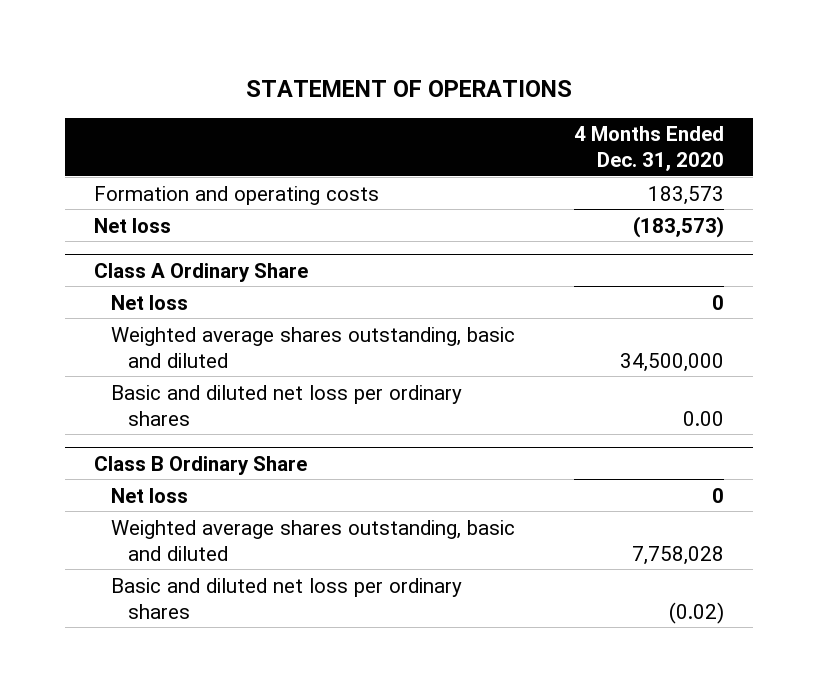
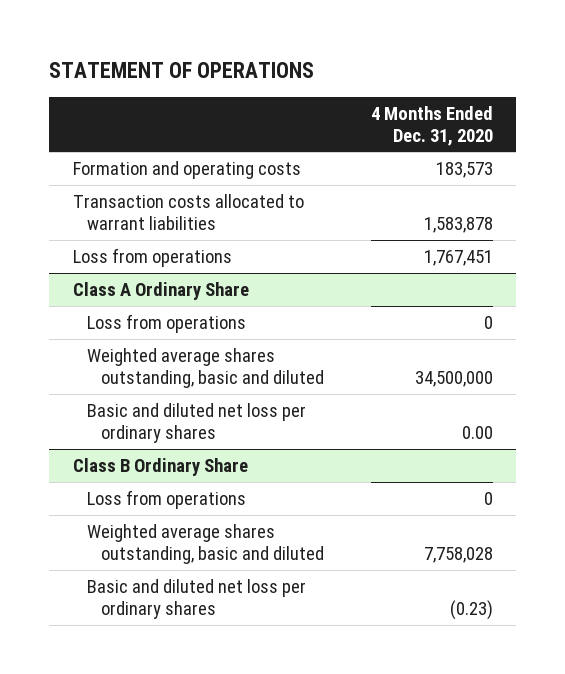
- Net loss | (183,573)
+ Transaction costs allocated to warrant liabilities | 1,583,878
+ Loss from operations | 1,767,451
@ Class A Ordinary Share
- Net loss | 0
+ Loss from operations | 0
@ Class B Ordinary Share
- Net loss | 0
+ Loss from operations | 0
- Basic and diluted net loss per ordinary shares | (0.02)
+ Basic and diluted net loss per ordinary shares | (0.23)

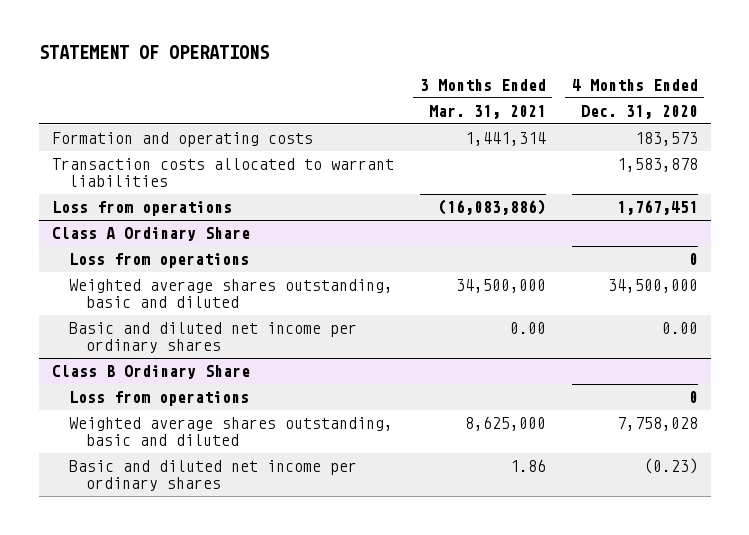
- | 4 Months Ended Dec. 31, 2020
+ | 3 Months Ended Mar. 31, 2021 | 4 Months Ended Dec. 31, 2020
@ Class A Ordinary Share
- Basic and diluted net loss per ordinary shares | 0.00
+ Basic and diluted net income per ordinary shares | 0.00 | 0.00
@ Class B Ordinary Share
- Basic and diluted net loss per ordinary shares | (0.23)
+ Basic and diluted net income per ordinary shares | 1.86 | (0.23)

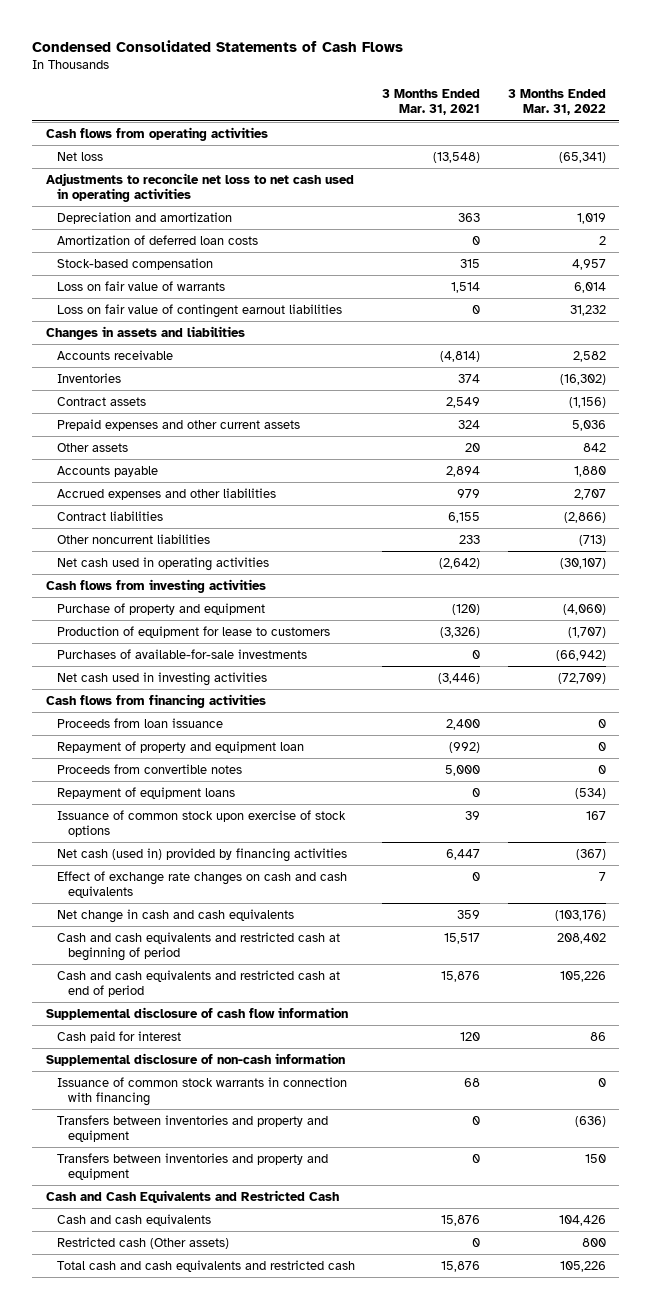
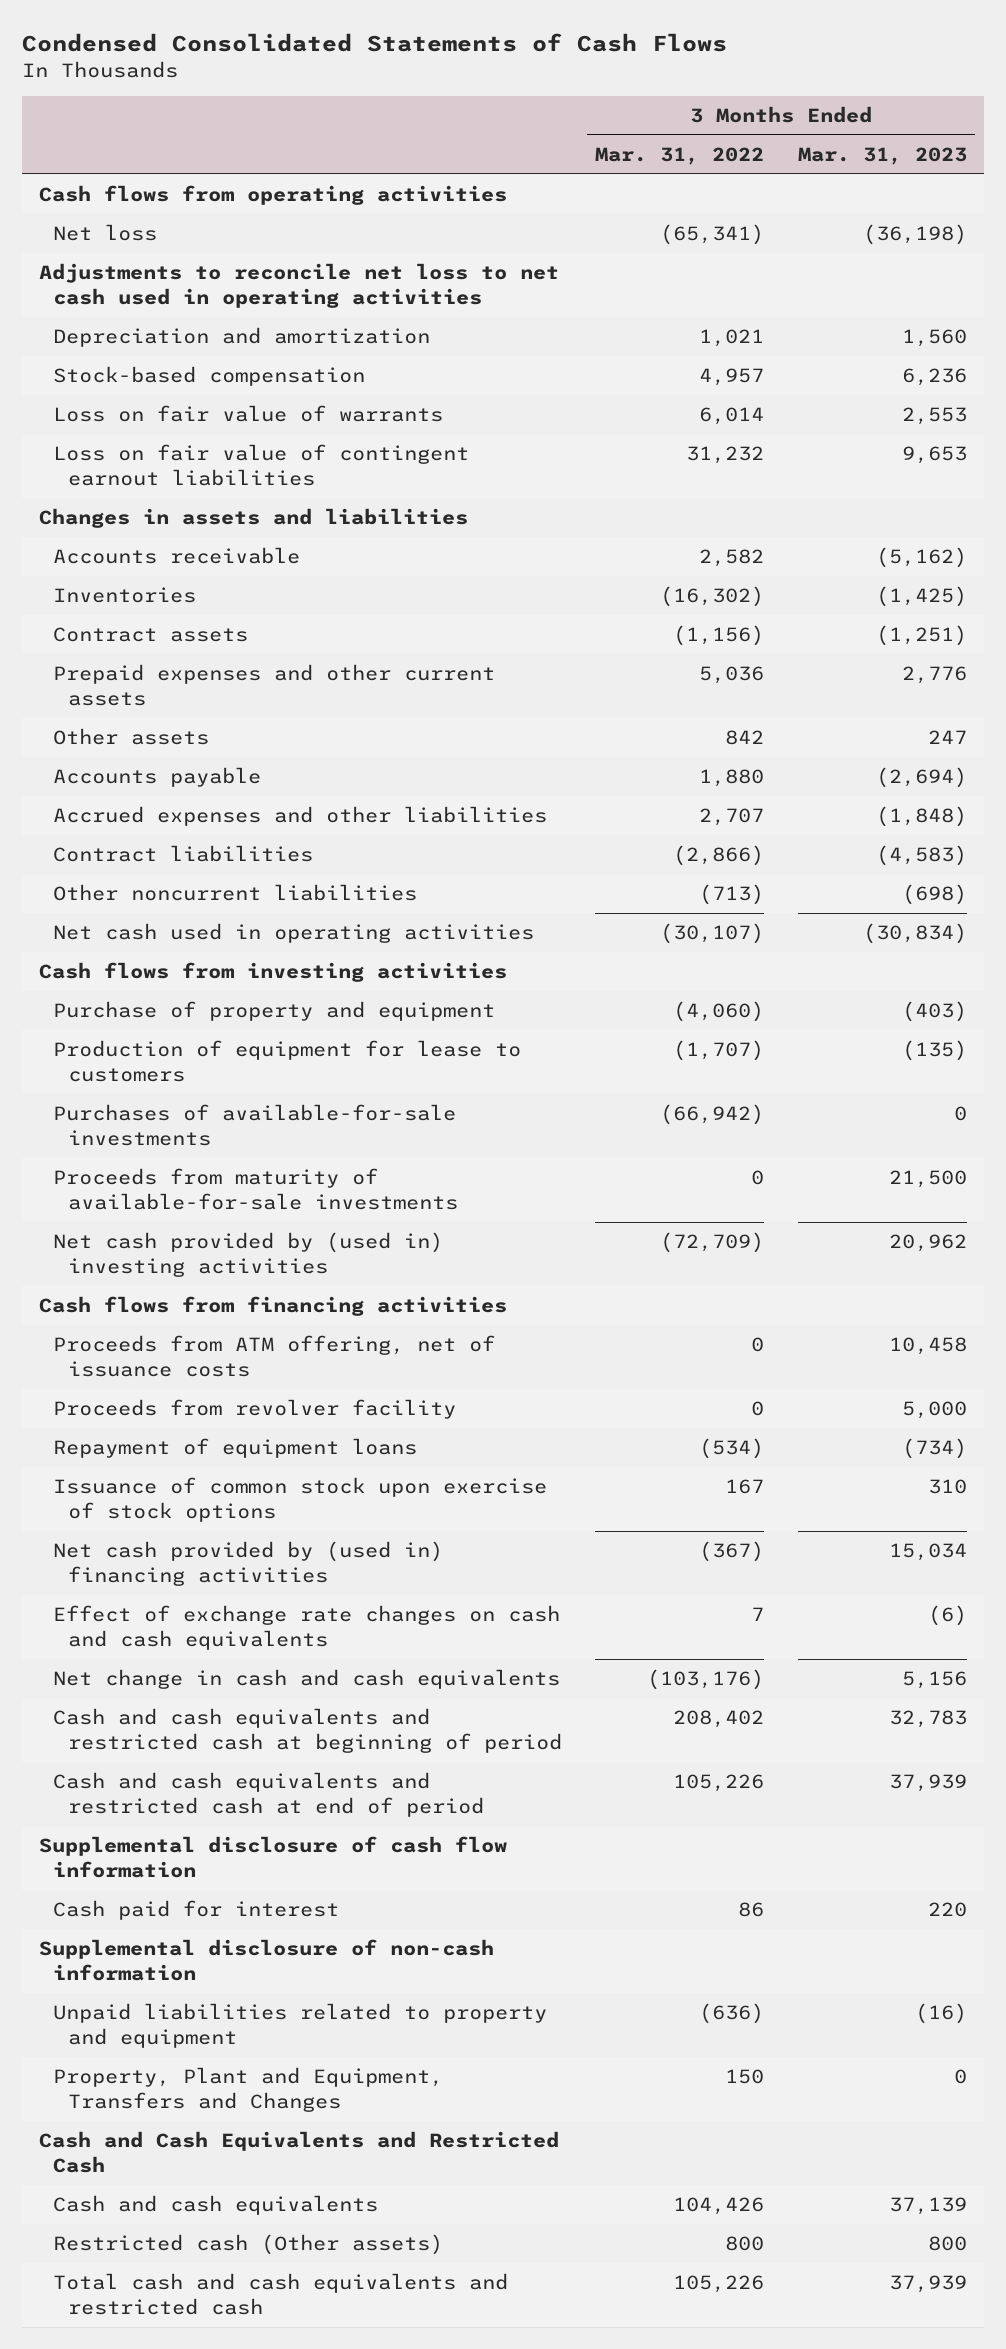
- | 3 Months Ended Mar. 31, 2021 | 3 Months Ended Mar. 31, 2022
+ | 3 Months Ended Mar. 31, 2022 | 3 Months Ended Mar. 31, 2023
- Depreciation and amortization | 363 | 1,019
- Amortization of deferred loan costs | 0 | 2
+ Depreciation and amortization | 1,021 | 1,560
- Net cash used in investing activities | (3,446) | (72,709)
+ Proceeds from maturity of available-for-sale investments | 0 | 21,500
+ Net cash provided by (used in) investing activities | (72,709) | 20,962
- Proceeds from loan issuance | 2,400 | 0
- Repayment of property and equipment loan | (992) | 0
- Proceeds from convertible notes | 5,000 | 0
+ Proceeds from ATM offering, net of issuance costs | 0 | 10,458
+ Proceeds from revolver facility | 0 | 5,000
- Net cash (used in) provided by financing activities | 6,447 | (367)
+ Net cash provided by (used in) financing activities | (367) | 15,034
- Issuance of common stock warrants in connection with financing | 68 | 0
- Transfers between inventories and property and equipment | 0 | (636)
- Transfers between inventories and property and equipment | 0 | 150
+ Unpaid liabilities related to property and equipment | (636) | (16)
+ Property, Plant and Equipment, Transfers and Changes | 150 | 0

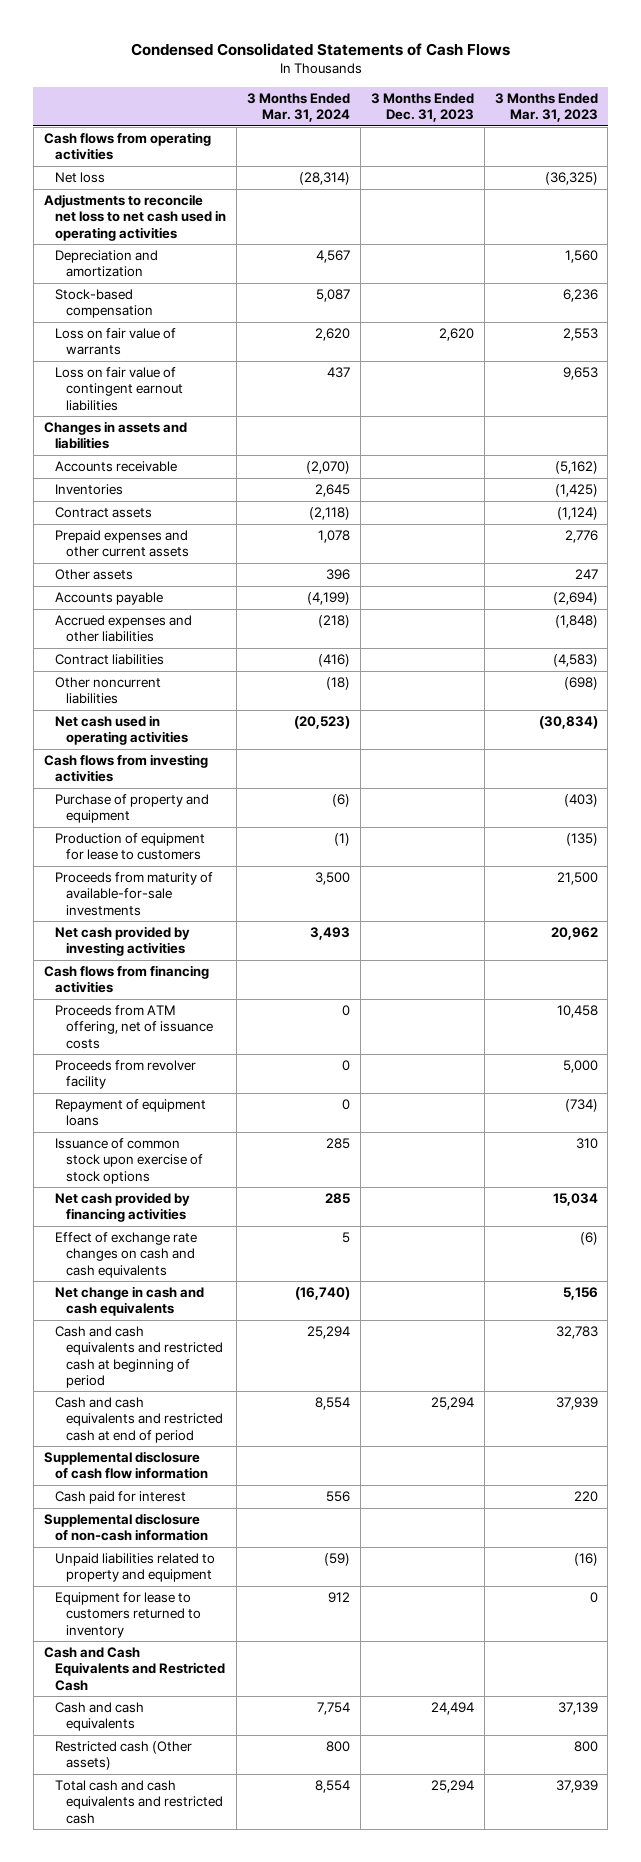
- | 3 Months Ended Mar. 31, 2022 | 3 Months Ended Mar. 31, 2023
+ | 3 Months Ended Mar. 31, 2024 | 3 Months Ended Dec. 31, 2023 | 3 Months Ended Mar. 31, 2023
- Net loss | (65,341) | (36,198)
+ Net loss | (28,314) | | (36,325)
- Contract assets | (1,156) | (1,251)
+ Contract assets | (2,118) | | (1,124)
- Purchases of available-for-sale investments | (66,942) | 0
- Net cash provided by (used in) investing activities | (72,709) | 20,962
+ Net cash provided by investing activities | 3,493 | | 20,962
- Net cash provided by (used in) financing activities | (367) | 15,034
+ Net cash provided by financing activities | 285 | | 15,034
- Property, Plant and Equipment, Transfers and Changes | 150 | 0
+ Equipment for lease to customers returned to inventory | 912 | | 0

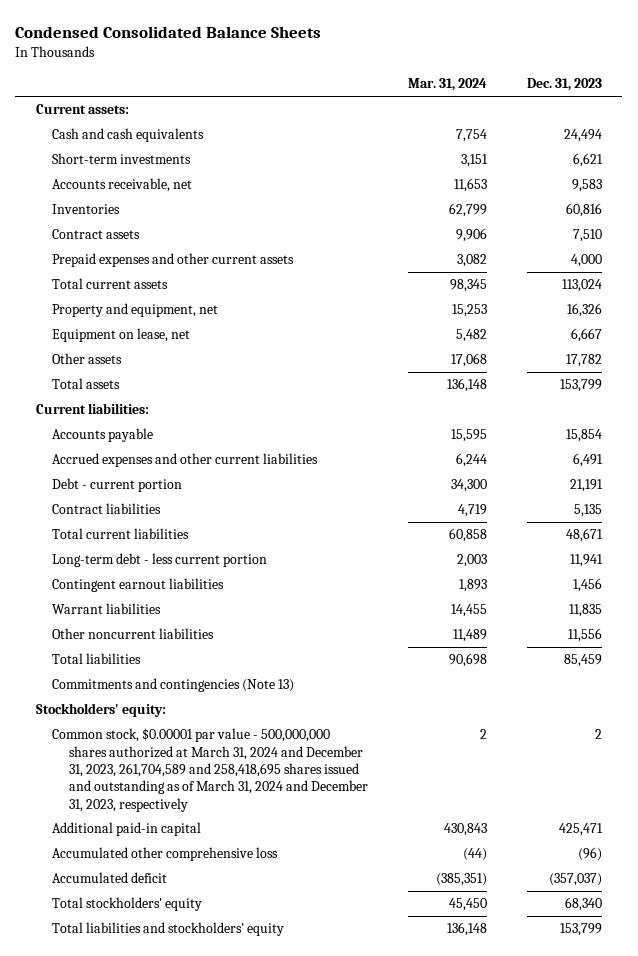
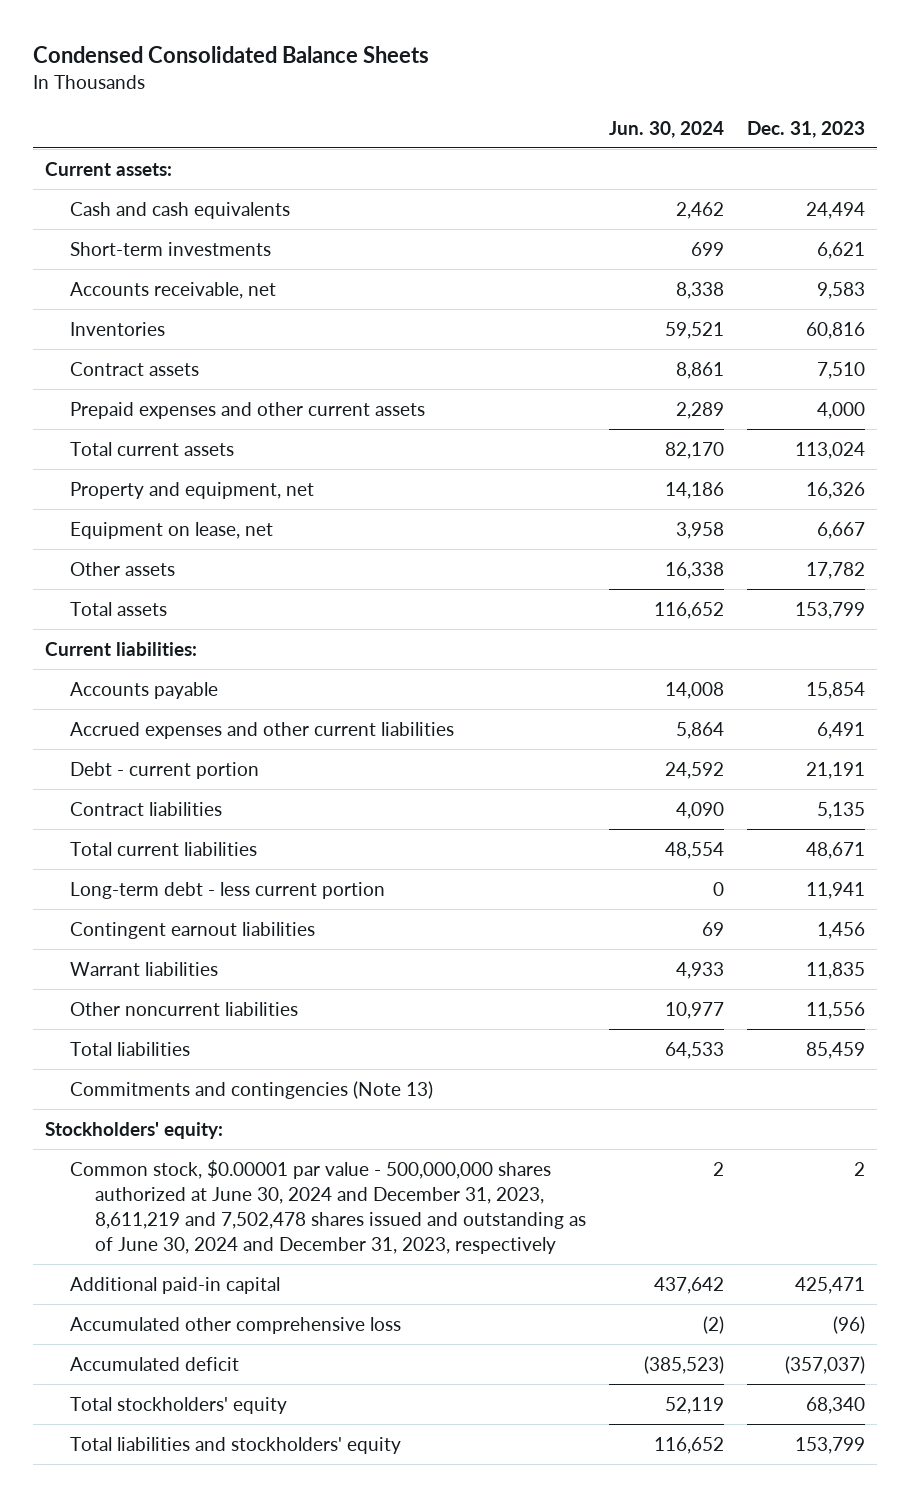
- | Mar. 31, 2024 | Dec. 31, 2023
+ | Jun. 30, 2024 | Dec. 31, 2023
- Common stock, $0.00001 par value - 500,000,000 shares authorized at March 31, 2024 and December 31, 2023, 261,704,589 and 258,418,695 shares issued and outstanding as of March 31, 2024 and December 31, 2023, respectively | 2 | 2
+ Common stock, $0.00001 par value - 500,000,000 shares authorized at June 30, 2024 and December 31, 2023, 8,611,219 and 7,502,478 shares issued and outstanding as of June 30, 2024 and December 31, 2023, respectively | 2 | 2

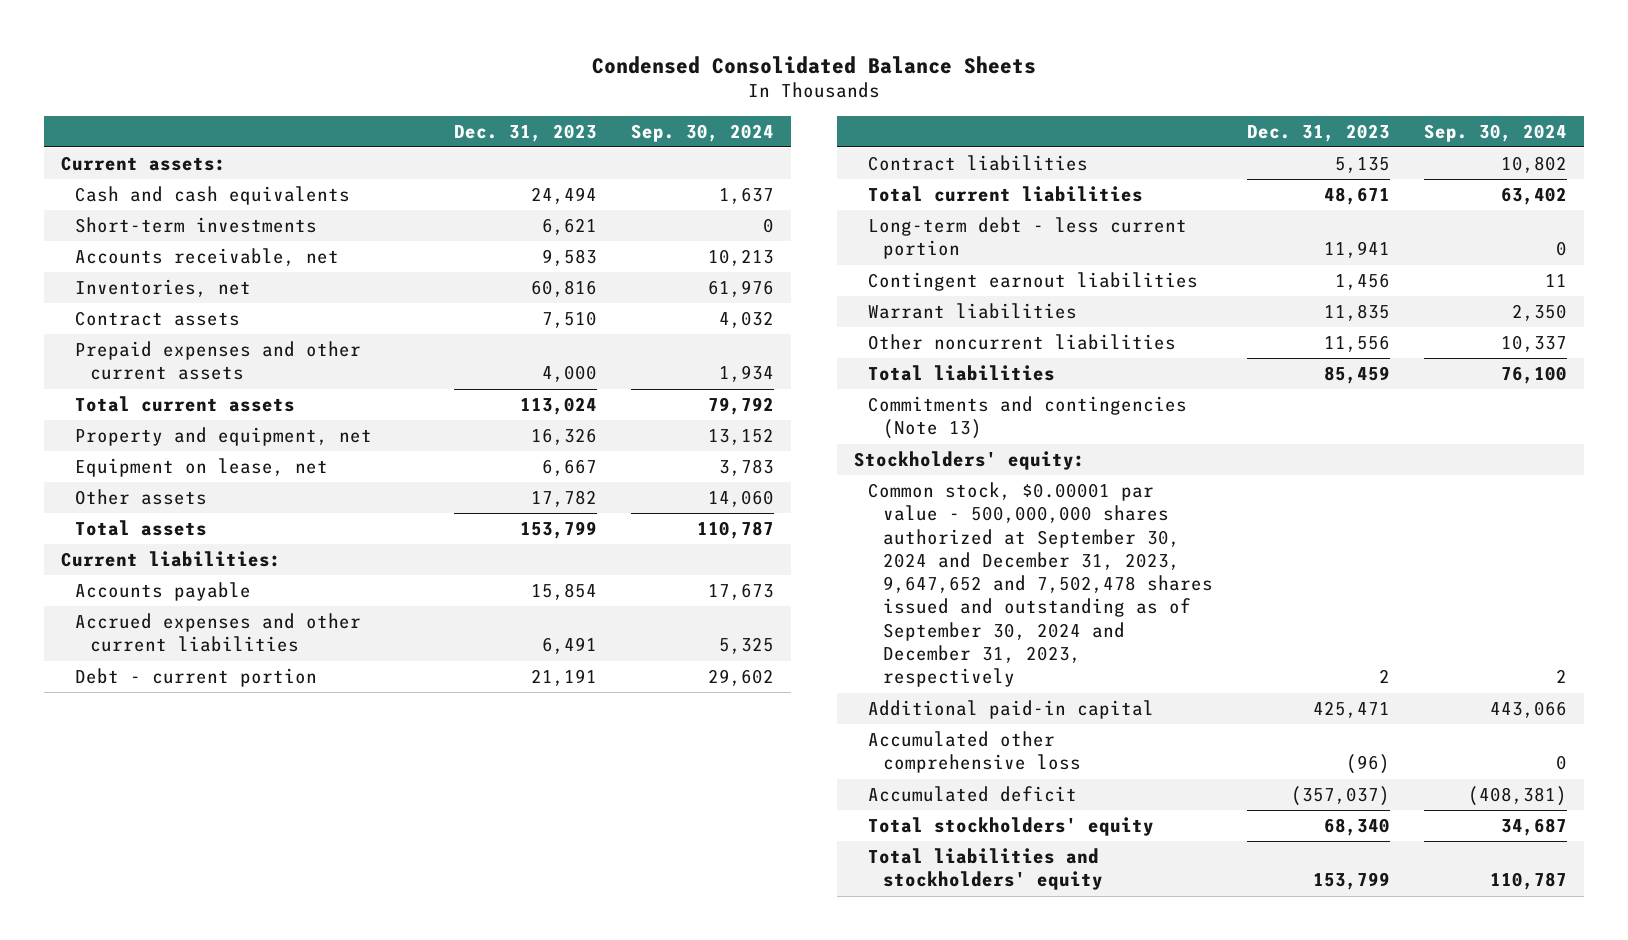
- | Jun. 30, 2024 | Dec. 31, 2023
+ | Dec. 31, 2023 | Sep. 30, 2024
- Inventories | 59,521 | 60,816
+ Inventories, net | 60,816 | 61,976
- Common stock, $0.00001 par value - 500,000,000 shares authorized at June 30, 2024 and December 31, 2023, 8,611,219 and 7,502,478 shares issued and outstanding as of June 30, 2024 and December 31, 2023, respectively | 2 | 2
+ Common stock, $0.00001 par value - 500,000,000 shares authorized at September 30, 2024 and December 31, 2023, 9,647,652 and 7,502,478 shares issued and outstanding as of September 30, 2024 and December 31, 2023, respectively | 2 | 2

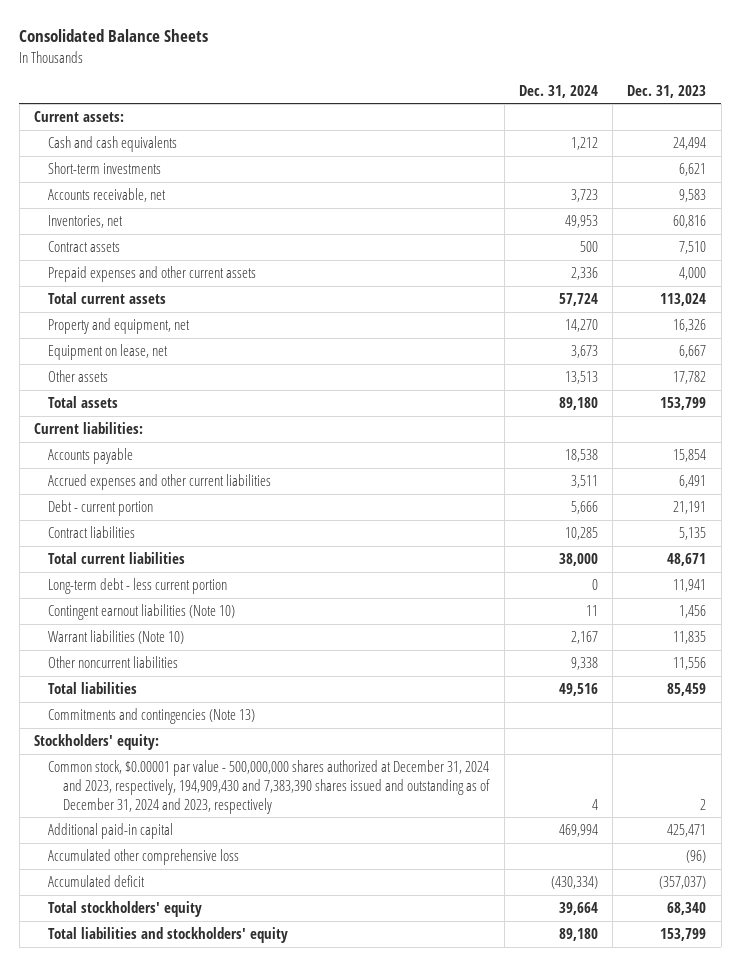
- Condensed Consolidated Balance Sheets
+ Consolidated Balance Sheets
- | Dec. 31, 2023 | Sep. 30, 2024
+ | Dec. 31, 2024 | Dec. 31, 2023
- Contingent earnout liabilities | 1,456 | 11
- Warrant liabilities | 11,835 | 2,350
+ Contingent earnout liabilities (Note 10) | 11 | 1,456
+ Warrant liabilities (Note 10) | 2,167 | 11,835
- Common stock, $0.00001 par value - 500,000,000 shares authorized at September 30, 2024 and December 31, 2023, 9,647,652 and 7,502,478 shares issued and outstanding as of September 30, 2024 and December 31, 2023, respectively | 2 | 2
+ Common stock, $0.00001 par value - 500,000,000 shares authorized at December 31, 2024 and 2023, respectively, 194,909,430 and 7,383,390 shares issued and outstanding as of December 31, 2024 and 2023, respectively | 4 | 2

